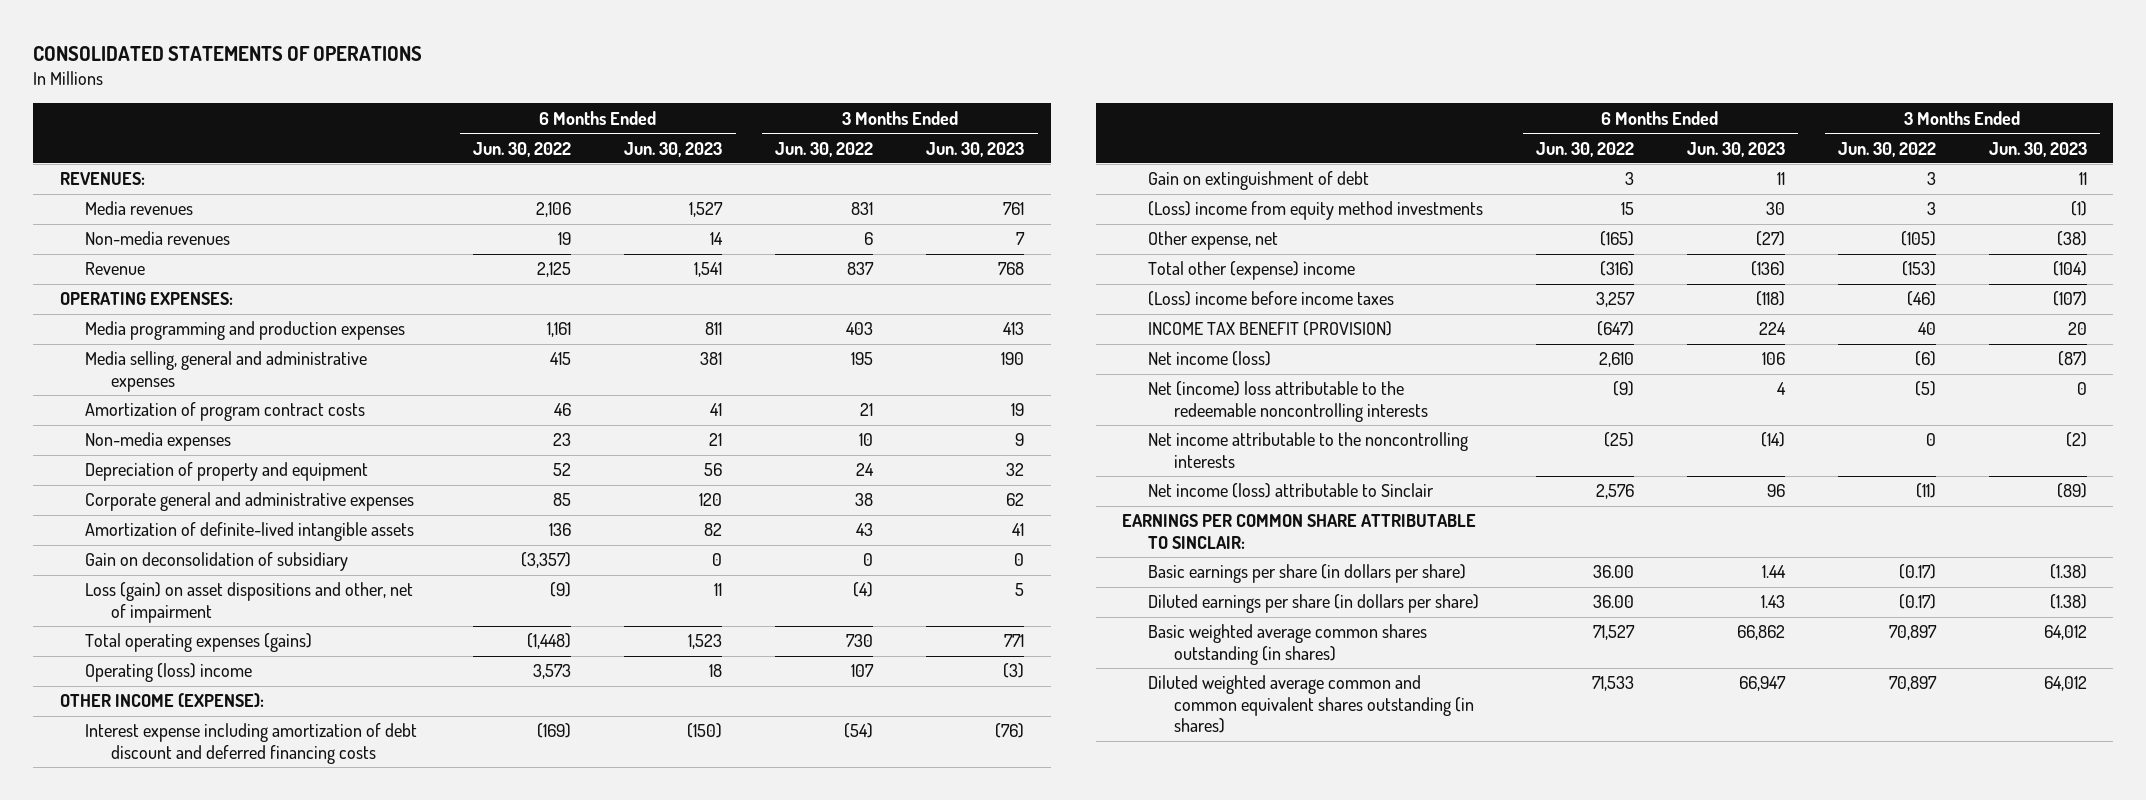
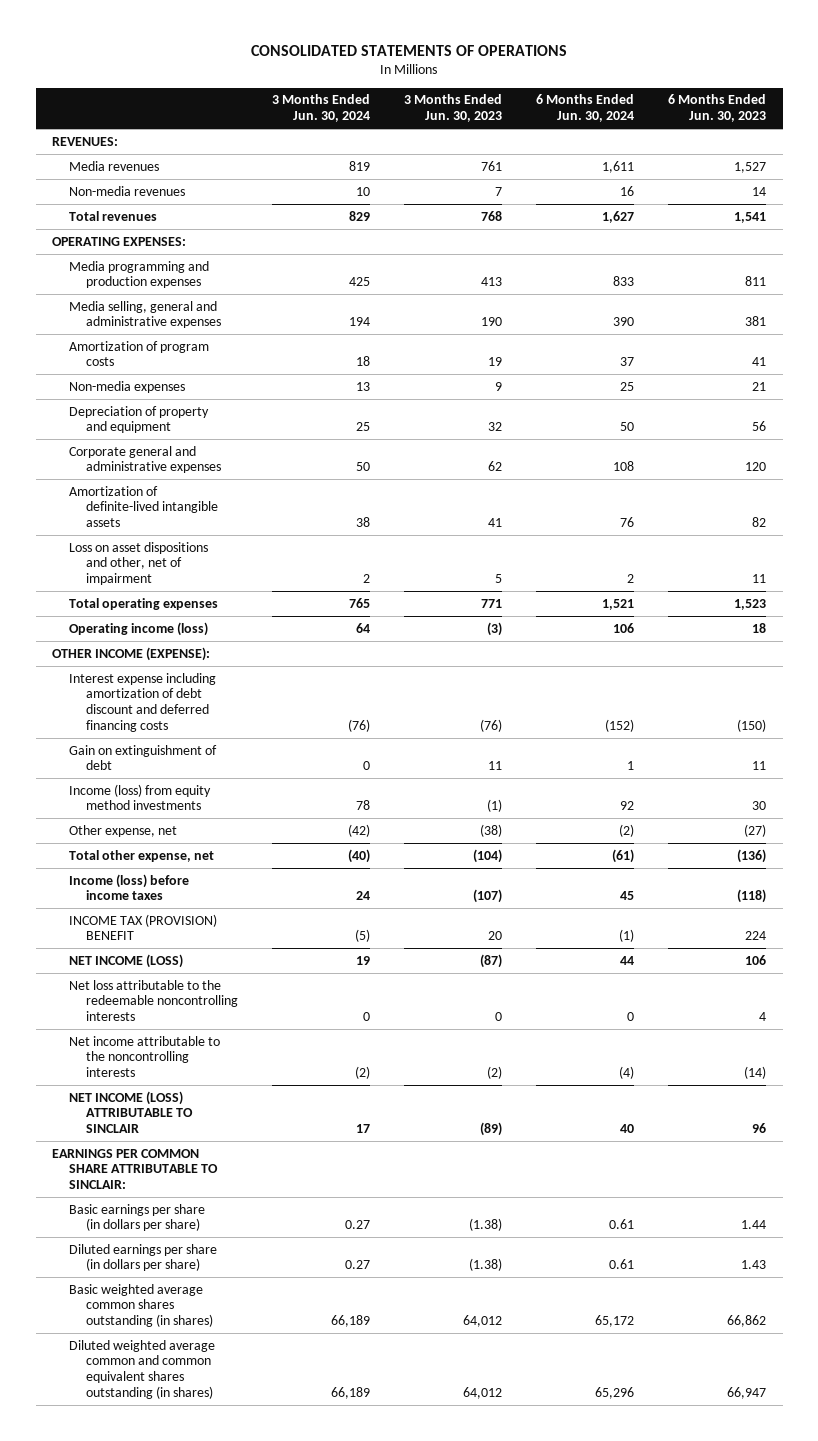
- | 6 Months Ended Jun. 30, 2022 | 6 Months Ended Jun. 30, 2023 | 3 Months Ended Jun. 30, 2022 | 3 Months Ended Jun. 30, 2023
+ | 3 Months Ended Jun. 30, 2024 | 3 Months Ended Jun. 30, 2023 | 6 Months Ended Jun. 30, 2024 | 6 Months Ended Jun. 30, 2023
- Revenue | 2,125 | 1,541 | 837 | 768
+ Total revenues | 829 | 768 | 1,627 | 1,541
- Amortization of program contract costs | 46 | 41 | 21 | 19
+ Amortization of program costs | 18 | 19 | 37 | 41
- Gain on deconsolidation of subsidiary | (3,357) | 0 | 0 | 0
- Loss (gain) on asset dispositions and other, net of impairment | (9) | 11 | (4) | 5
- Total operating expenses (gains) | (1,448) | 1,523 | 730 | 771
- Operating (loss) income | 3,573 | 18 | 107 | (3)
+ Loss on asset dispositions and other, net of impairment | 2 | 5 | 2 | 11
+ Total operating expenses | 765 | 771 | 1,521 | 1,523
+ Operating income (loss) | 64 | (3) | 106 | 18
- (Loss) income from equity method investments | 15 | 30 | 3 | (1)
+ Income (loss) from equity method investments | 78 | (1) | 92 | 30
- Total other (expense) income | (316) | (136) | (153) | (104)
- (Loss) income before income taxes | 3,257 | (118) | (46) | (107)
- INCOME TAX BENEFIT (PROVISION) | (647) | 224 | 40 | 20
- Net income (loss) | 2,610 | 106 | (6) | (87)
- Net (income) loss attributable to the redeemable noncontrolling interests | (9) | 4 | (5) | 0
+ Total other expense, net | (40) | (104) | (61) | (136)
+ Income (loss) before income taxes | 24 | (107) | 45 | (118)
+ INCOME TAX (PROVISION) BENEFIT | (5) | 20 | (1) | 224
+ NET INCOME (LOSS) | 19 | (87) | 44 | 106
+ Net loss attributable to the redeemable noncontrolling interests | 0 | 0 | 0 | 4
- Net income (loss) attributable to Sinclair | 2,576 | 96 | (11) | (89)
+ NET INCOME (LOSS) ATTRIBUTABLE TO SINCLAIR | 17 | (89) | 40 | 96

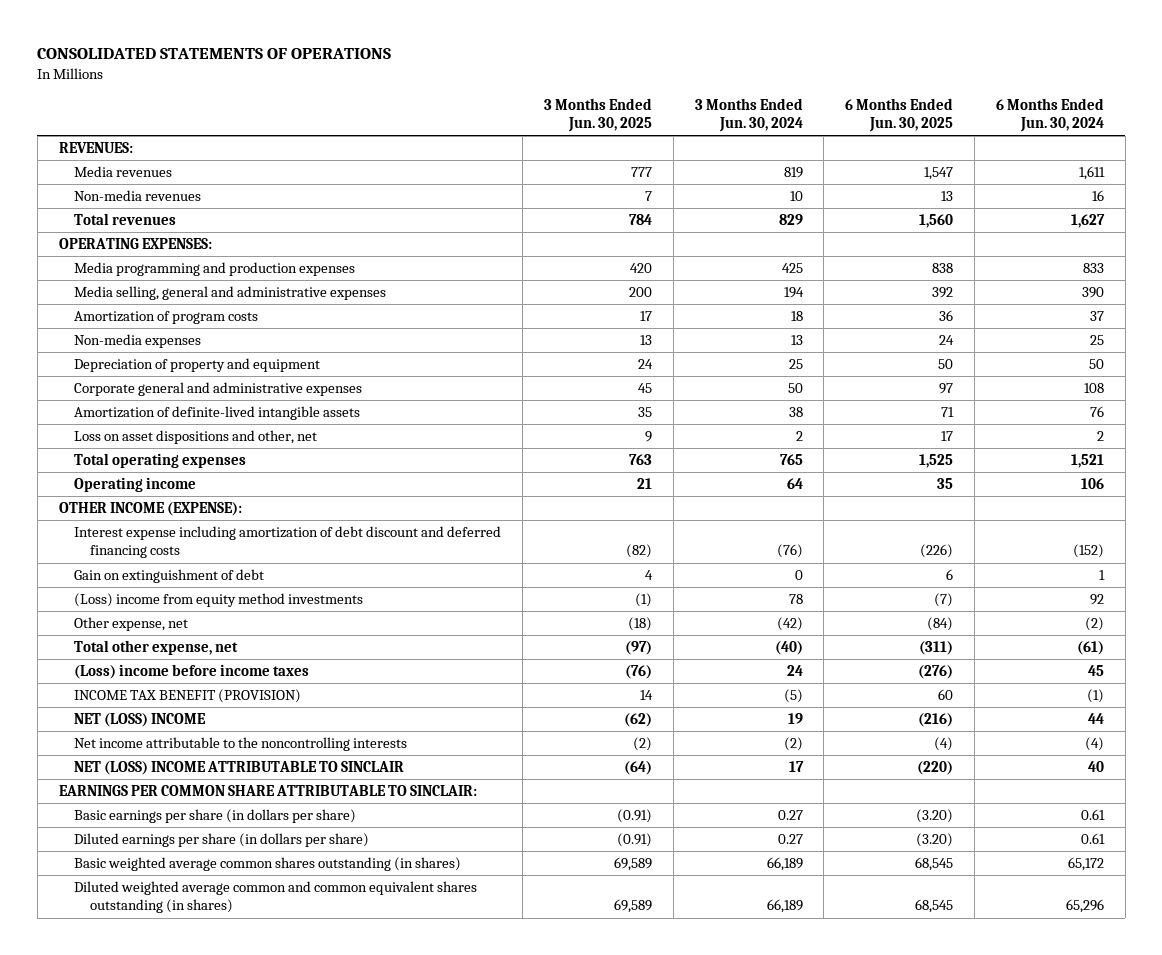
- | 3 Months Ended Jun. 30, 2024 | 3 Months Ended Jun. 30, 2023 | 6 Months Ended Jun. 30, 2024 | 6 Months Ended Jun. 30, 2023
+ | 3 Months Ended Jun. 30, 2025 | 3 Months Ended Jun. 30, 2024 | 6 Months Ended Jun. 30, 2025 | 6 Months Ended Jun. 30, 2024
- Loss on asset dispositions and other, net of impairment | 2 | 5 | 2 | 11
+ Loss on asset dispositions and other, net | 9 | 2 | 17 | 2
- Operating income (loss) | 64 | (3) | 106 | 18
+ Operating income | 21 | 64 | 35 | 106
- Income (loss) from equity method investments | 78 | (1) | 92 | 30
+ (Loss) income from equity method investments | (1) | 78 | (7) | 92
- Income (loss) before income taxes | 24 | (107) | 45 | (118)
- INCOME TAX (PROVISION) BENEFIT | (5) | 20 | (1) | 224
- NET INCOME (LOSS) | 19 | (87) | 44 | 106
- Net loss attributable to the redeemable noncontrolling interests | 0 | 0 | 0 | 4
+ (Loss) income before income taxes | (76) | 24 | (276) | 45
+ INCOME TAX BENEFIT (PROVISION) | 14 | (5) | 60 | (1)
+ NET (LOSS) INCOME | (62) | 19 | (216) | 44
- NET INCOME (LOSS) ATTRIBUTABLE TO SINCLAIR | 17 | (89) | 40 | 96
+ NET (LOSS) INCOME ATTRIBUTABLE TO SINCLAIR | (64) | 17 | (220) | 40

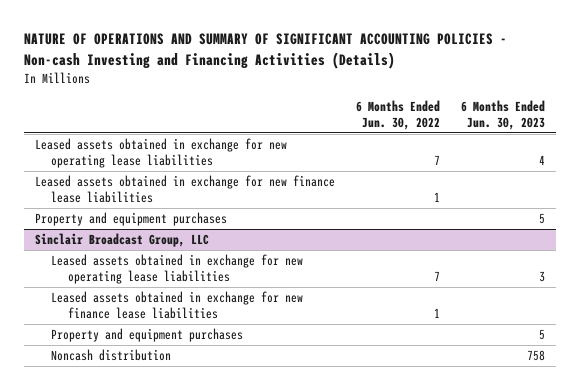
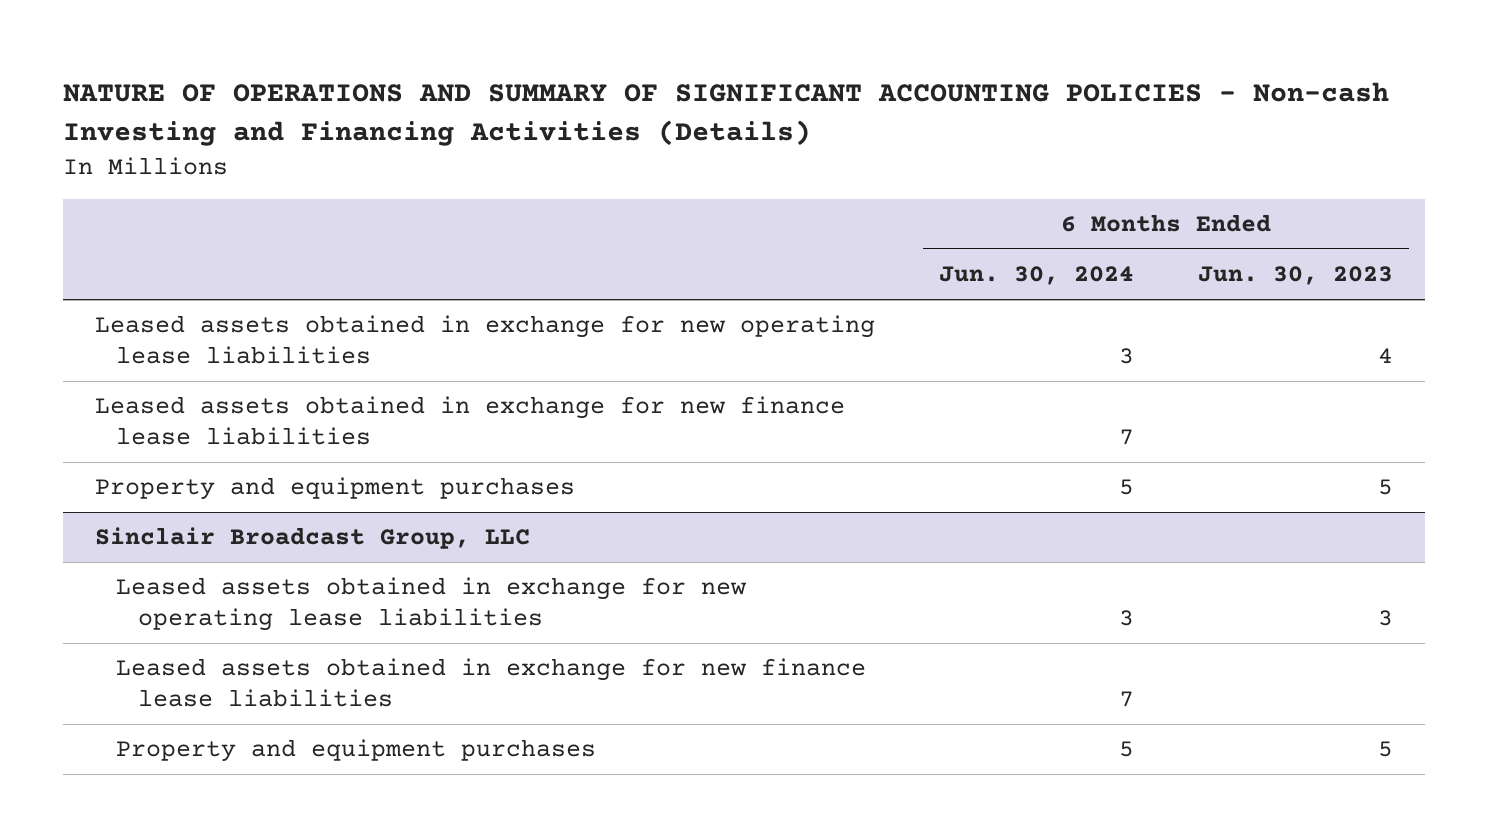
- | 6 Months Ended Jun. 30, 2022 | 6 Months Ended Jun. 30, 2023
+ | 6 Months Ended Jun. 30, 2024 | 6 Months Ended Jun. 30, 2023
@ Sinclair Broadcast Group, LLC
- Noncash distribution | | 758

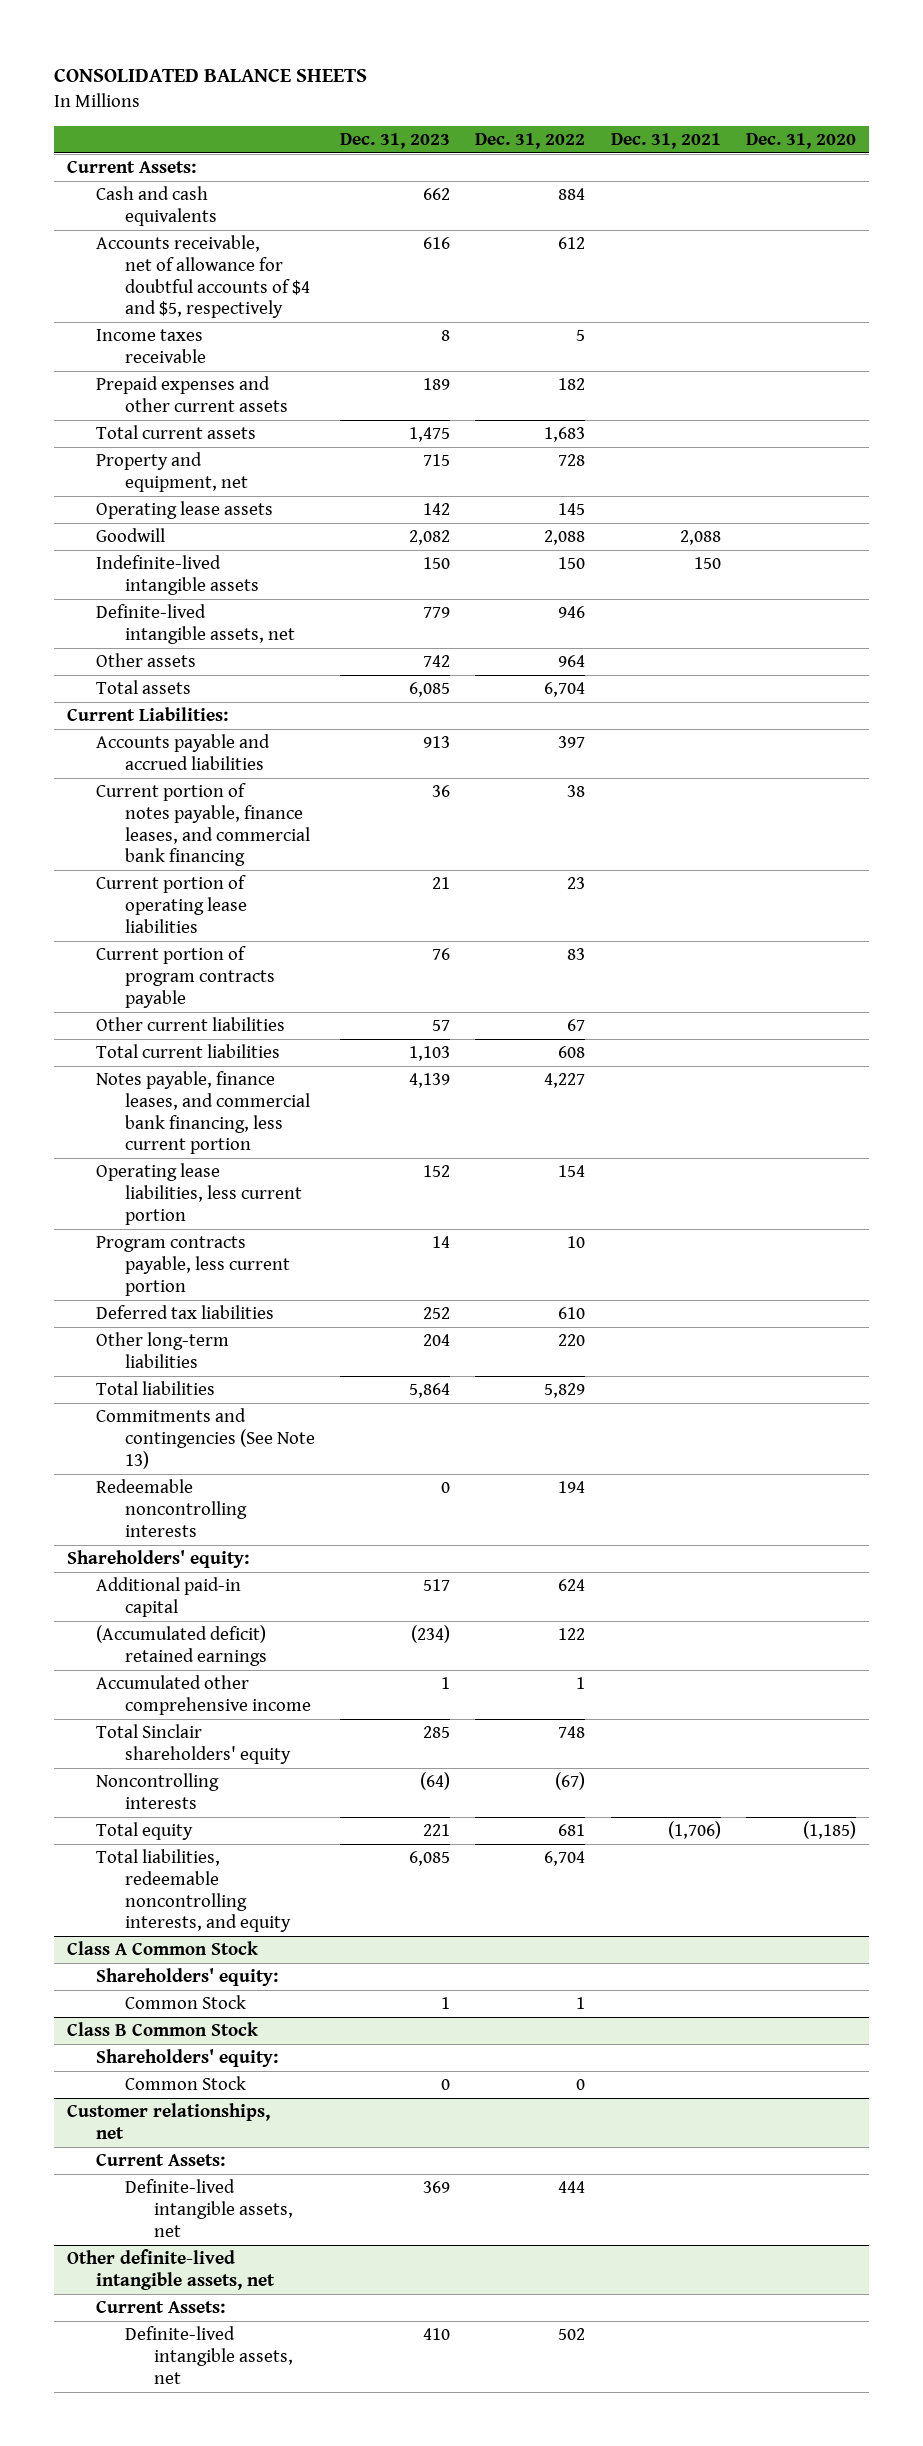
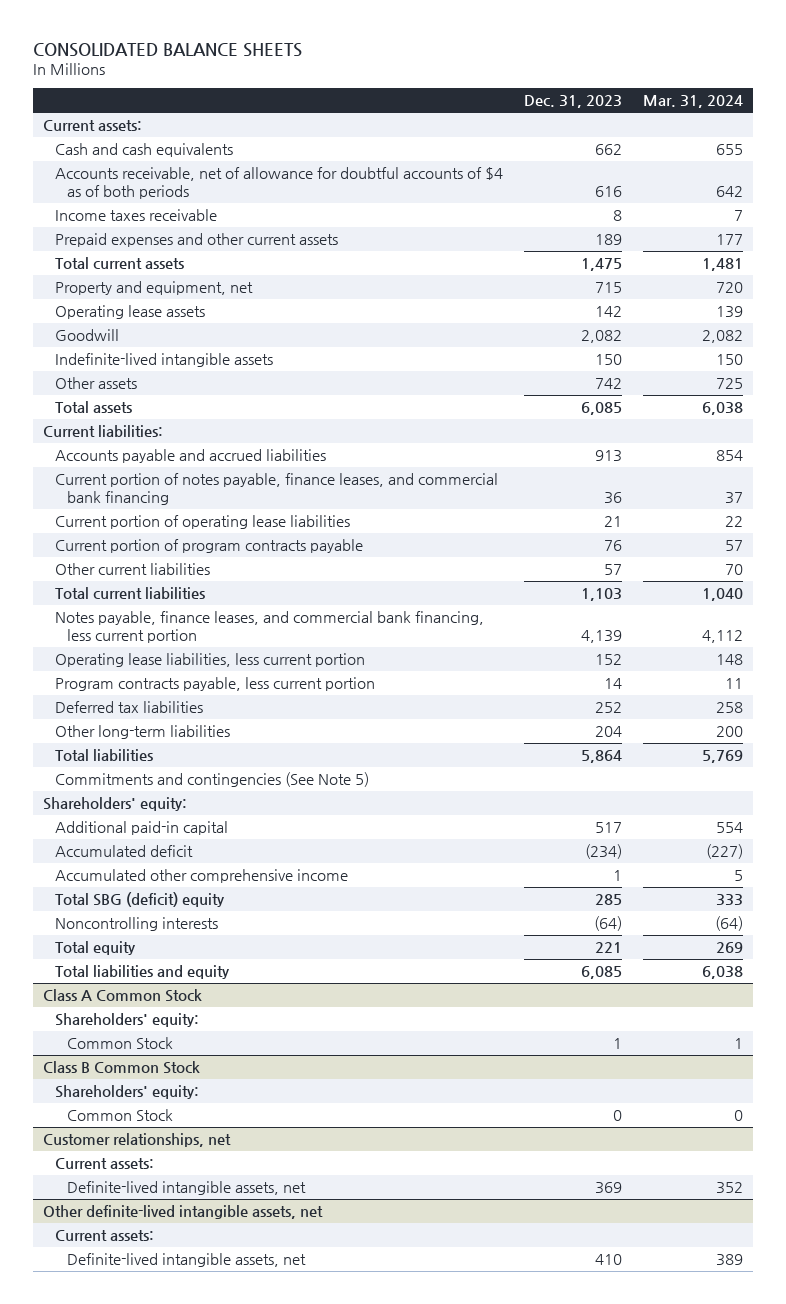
- | Dec. 31, 2023 | Dec. 31, 2022 | Dec. 31, 2021 | Dec. 31, 2020
+ | Dec. 31, 2023 | Mar. 31, 2024
- Current Assets:
+ Current assets:
- Accounts receivable, net of allowance for doubtful accounts of $4 and $5, respectively | 616 | 612 | |
+ Accounts receivable, net of allowance for doubtful accounts of $4 as of both periods | 616 | 642
- Definite-lived intangible assets, net | 779 | 946 | |
- Current Liabilities:
+ Current liabilities:
- Commitments and contingencies (See Note 13)
- Redeemable noncontrolling interests | 0 | 194 | |
+ Commitments and contingencies (See Note 5)
- (Accumulated deficit) retained earnings | (234) | 122 | |
+ Accumulated deficit | (234) | (227)
- Total Sinclair shareholders' equity | 285 | 748 | |
+ Total SBG (deficit) equity | 285 | 333
- Total liabilities, redeemable noncontrolling interests, and equity | 6,085 | 6,704 | |
+ Total liabilities and equity | 6,085 | 6,038
@ Customer relationships, net
- Current Assets:
+ Current assets:
@ Other definite-lived intangible assets, net
- Current Assets:
+ Current assets:

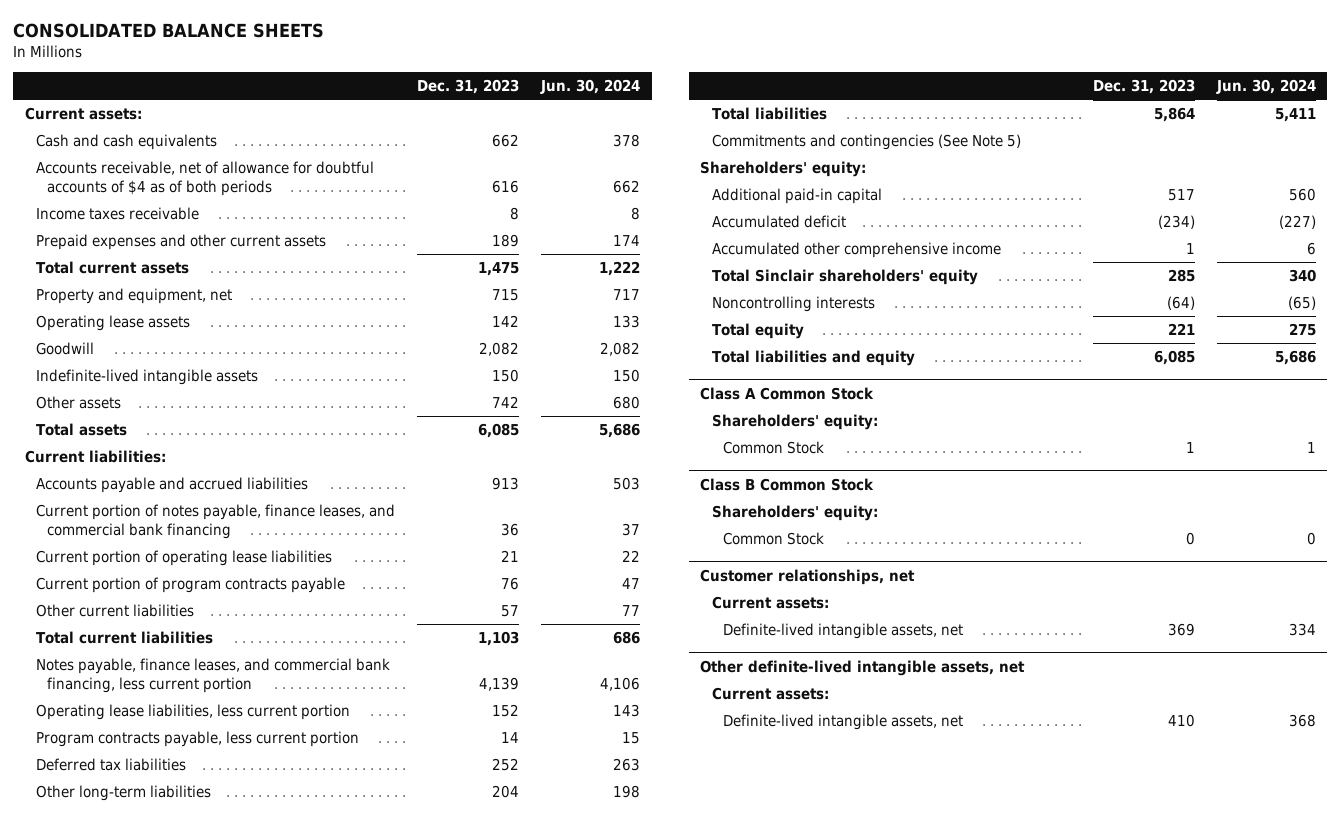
- | Dec. 31, 2023 | Mar. 31, 2024
+ | Dec. 31, 2023 | Jun. 30, 2024
- Total SBG (deficit) equity | 285 | 333
+ Total Sinclair shareholders' equity | 285 | 340

